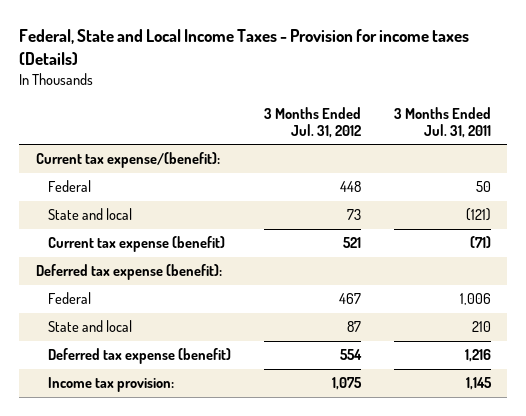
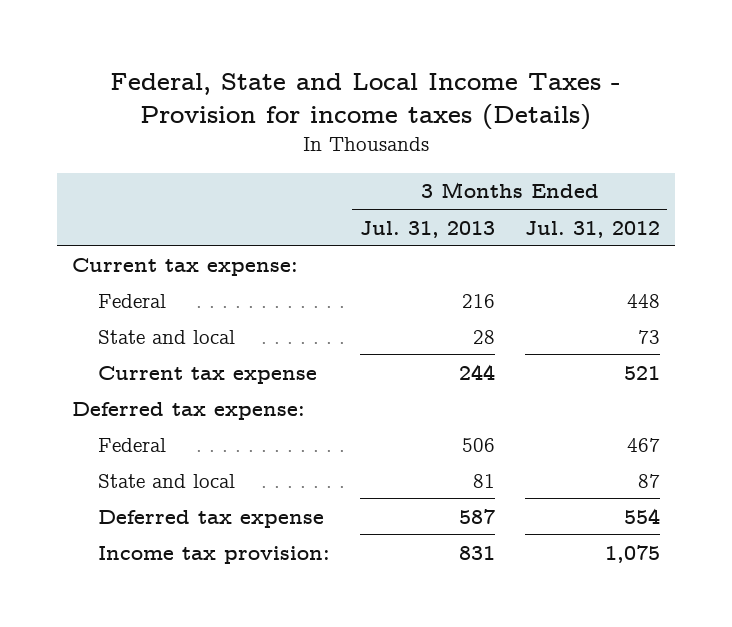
- | 3 Months Ended Jul. 31, 2012 | 3 Months Ended Jul. 31, 2011
+ | 3 Months Ended Jul. 31, 2013 | 3 Months Ended Jul. 31, 2012
- Current tax expense/(benefit):
+ Current tax expense:
- Current tax expense (benefit) | 521 | (71)
- Deferred tax expense (benefit):
+ Current tax expense | 244 | 521
+ Deferred tax expense:
- Deferred tax expense (benefit) | 554 | 1,216
+ Deferred tax expense | 587 | 554

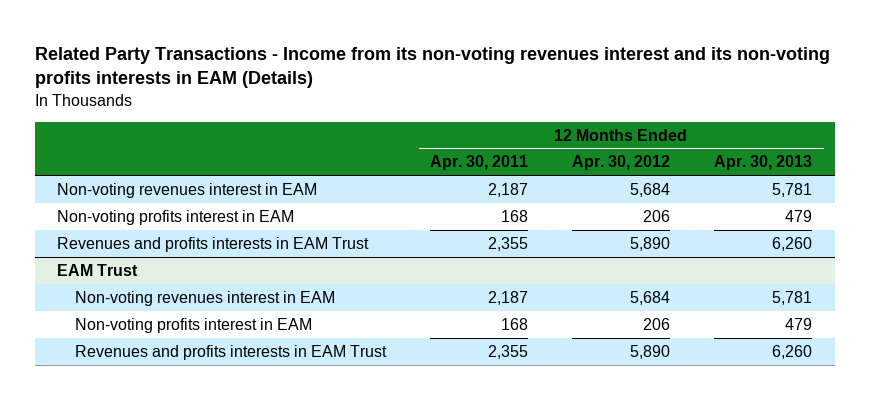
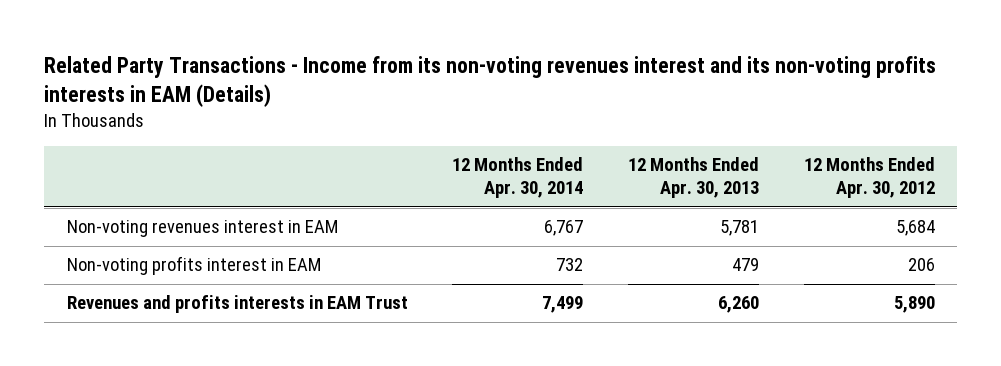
- | 12 Months Ended Apr. 30, 2011 | 12 Months Ended Apr. 30, 2012 | 12 Months Ended Apr. 30, 2013
+ | 12 Months Ended Apr. 30, 2014 | 12 Months Ended Apr. 30, 2013 | 12 Months Ended Apr. 30, 2012
- EAM Trust
- Non-voting revenues interest in EAM | 2,187 | 5,684 | 5,781
- Non-voting profits interest in EAM | 168 | 206 | 479
- Revenues and profits interests in EAM Trust | 2,355 | 5,890 | 6,260

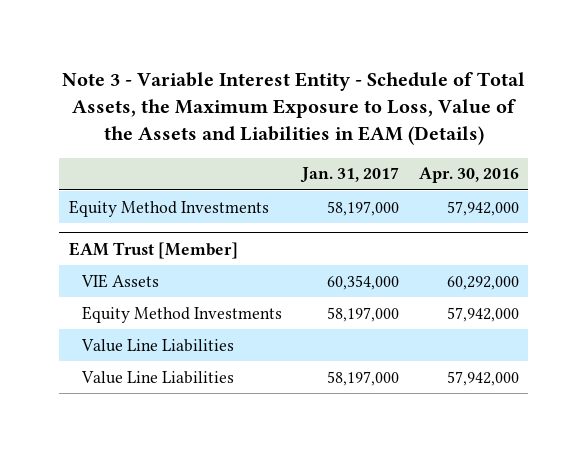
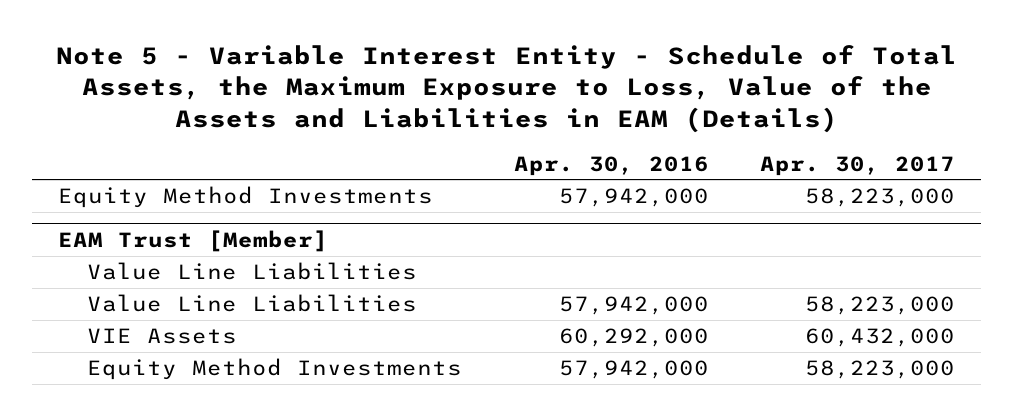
- Note 3 - Variable Interest Entity - Schedule of Total Assets, the Maximum Exposure to Loss, Value of the Assets and Liabilities in EAM (Details)
+ Note 5 - Variable Interest Entity - Schedule of Total Assets, the Maximum Exposure to Loss, Value of the Assets and Liabilities in EAM (Details)
- | Jan. 31, 2017 | Apr. 30, 2016
+ | Apr. 30, 2016 | Apr. 30, 2017
@ EAM Trust [Member]
moved down: VIE Assets | 60,292,000 | 60,432,000
moved down: Equity Method Investments | 57,942,000 | 58,223,000

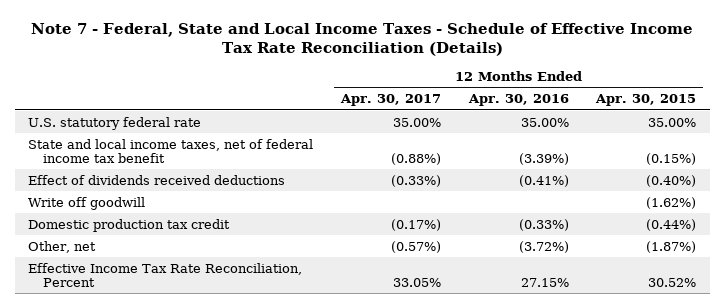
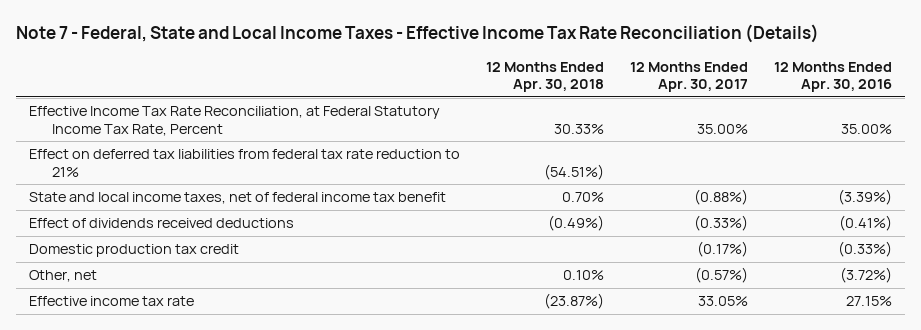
- Note 7 - Federal, State and Local Income Taxes - Schedule of Effective Income Tax Rate Reconciliation (Details)
+ Note 7 - Federal, State and Local Income Taxes - Effective Income Tax Rate Reconciliation (Details)
- | 12 Months Ended Apr. 30, 2017 | 12 Months Ended Apr. 30, 2016 | 12 Months Ended Apr. 30, 2015
+ | 12 Months Ended Apr. 30, 2018 | 12 Months Ended Apr. 30, 2017 | 12 Months Ended Apr. 30, 2016
- U.S. statutory federal rate | 35.00% | 35.00% | 35.00%
+ Effective Income Tax Rate Reconciliation, at Federal Statutory Income Tax Rate, Percent | 30.33% | 35.00% | 35.00%
+ Effect on deferred tax liabilities from federal tax rate reduction to 21% | (54.51%) | |
- Write off goodwill | | | (1.62%)
- Effective Income Tax Rate Reconciliation, Percent | 33.05% | 27.15% | 30.52%
+ Effective income tax rate | (23.87%) | 33.05% | 27.15%

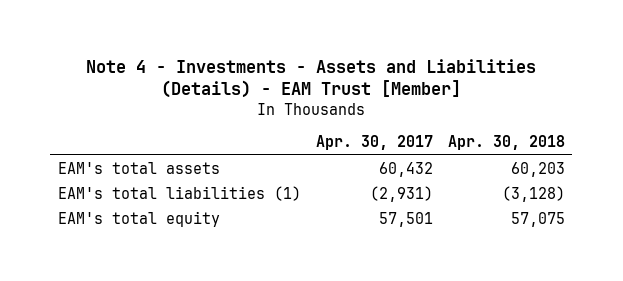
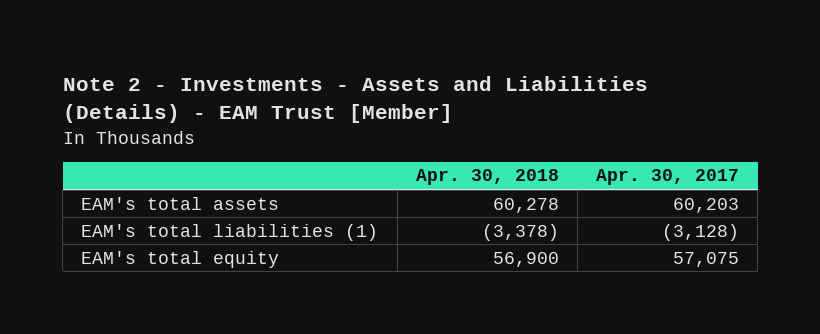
- Note 4 - Investments - Assets and Liabilities (Details) - EAM Trust [Member]
+ Note 2 - Investments - Assets and Liabilities (Details) - EAM Trust [Member]
- | Apr. 30, 2017 | Apr. 30, 2018
+ | Apr. 30, 2018 | Apr. 30, 2017
- EAM's total assets | 60,432 | 60,203
- EAM's total liabilities (1) | (2,931) | (3,128)
- EAM's total equity | 57,501 | 57,075
+ EAM's total assets | 60,278 | 60,203
+ EAM's total liabilities (1) | (3,378) | (3,128)
+ EAM's total equity | 56,900 | 57,075

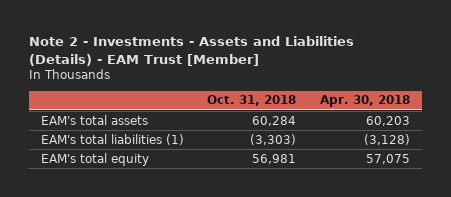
- | Apr. 30, 2018 | Apr. 30, 2017
+ | Oct. 31, 2018 | Apr. 30, 2018
- EAM's total assets | 60,278 | 60,203
- EAM's total liabilities (1) | (3,378) | (3,128)
- EAM's total equity | 56,900 | 57,075
+ EAM's total assets | 60,284 | 60,203
+ EAM's total liabilities (1) | (3,303) | (3,128)
+ EAM's total equity | 56,981 | 57,075

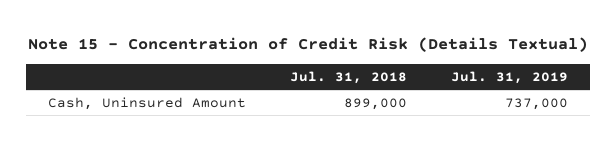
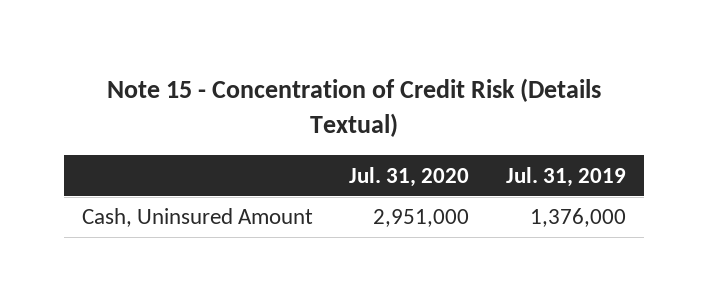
- | Jul. 31, 2018 | Jul. 31, 2019
+ | Jul. 31, 2020 | Jul. 31, 2019
- Cash, Uninsured Amount | 899,000 | 737,000
+ Cash, Uninsured Amount | 2,951,000 | 1,376,000

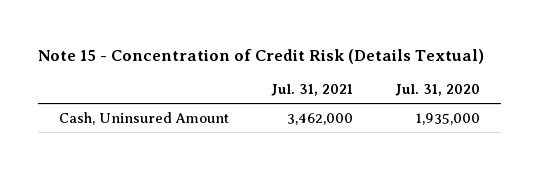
- | Jul. 31, 2020 | Jul. 31, 2019
+ | Jul. 31, 2021 | Jul. 31, 2020
- Cash, Uninsured Amount | 2,951,000 | 1,376,000
+ Cash, Uninsured Amount | 3,462,000 | 1,935,000

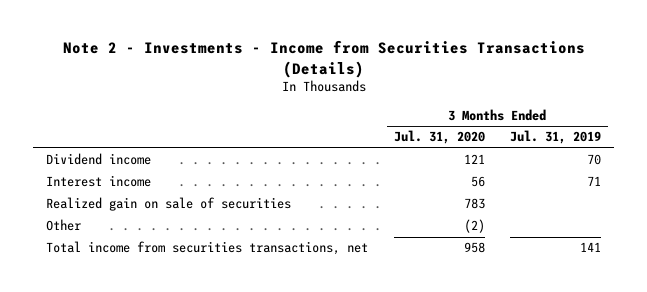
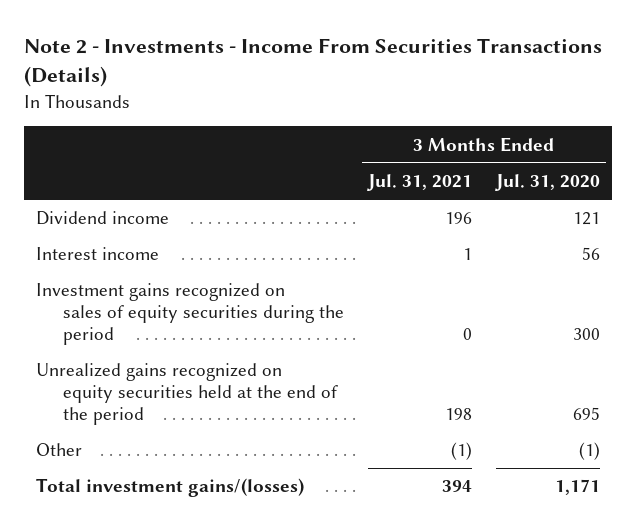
- Note 2 - Investments - Income from Securities Transactions (Details)
+ Note 2 - Investments - Income From Securities Transactions (Details)
- | 3 Months Ended Jul. 31, 2020 | 3 Months Ended Jul. 31, 2019
+ | 3 Months Ended Jul. 31, 2021 | 3 Months Ended Jul. 31, 2020
- Realized gain on sale of securities | 783 |
- Other | (2) |
- Total income from securities transactions, net | 958 | 141
+ Investment gains recognized on sales of equity securities during the period | 0 | 300
+ Unrealized gains recognized on equity securities held at the end of the period | 198 | 695
+ Other | (1) | (1)
+ Total investment gains/(losses) | 394 | 1,171

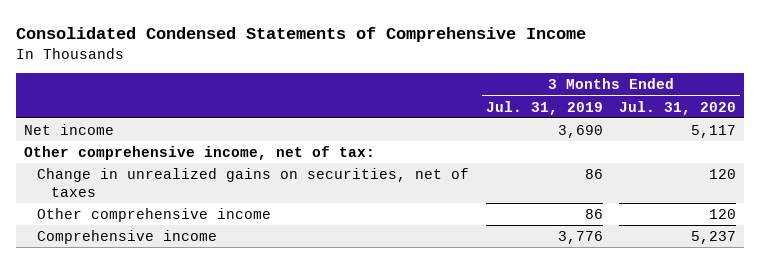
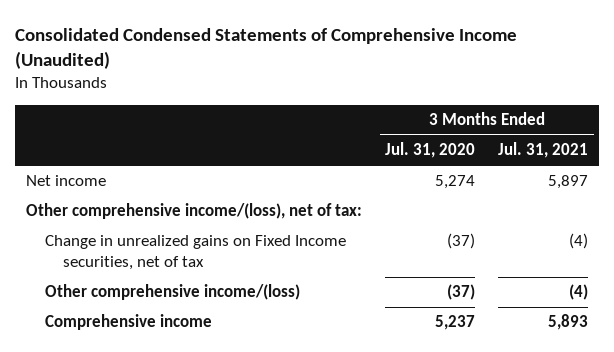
- Consolidated Condensed Statements of Comprehensive Income
+ Consolidated Condensed Statements of Comprehensive Income (Unaudited)
- | 3 Months Ended Jul. 31, 2019 | 3 Months Ended Jul. 31, 2020
+ | 3 Months Ended Jul. 31, 2020 | 3 Months Ended Jul. 31, 2021
- Net income | 3,690 | 5,117
- Other comprehensive income, net of tax:
- Change in unrealized gains on securities, net of taxes | 86 | 120
- Other comprehensive income | 86 | 120
+ Net income | 5,274 | 5,897
+ Other comprehensive income/(loss), net of tax:
+ Change in unrealized gains on Fixed Income securities, net of tax | (37) | (4)
+ Other comprehensive income/(loss) | (37) | (4)

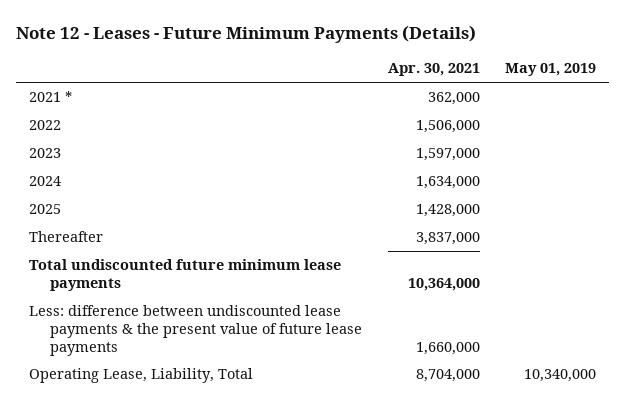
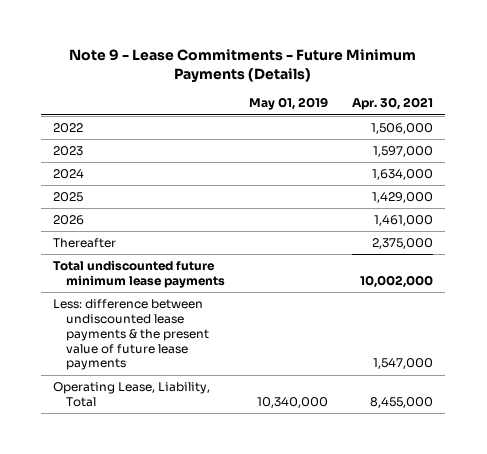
- Note 12 - Leases - Future Minimum Payments (Details)
+ Note 9 - Lease Commitments - Future Minimum Payments (Details)
- | Apr. 30, 2021 | May 01, 2019
+ | May 01, 2019 | Apr. 30, 2021
- 2021 * | 362,000 |
- 2025 | 1,428,000 |
- Thereafter | 3,837,000 |
- Total undiscounted future minimum lease payments | 10,364,000 |
- Less: difference between undiscounted lease payments & the present value of future lease payments | 1,660,000 |
- Operating Lease, Liability, Total | 8,704,000 | 10,340,000
+ 2025 | | 1,429,000
+ 2026 | | 1,461,000
+ Thereafter | | 2,375,000
+ Total undiscounted future minimum lease payments | | 10,002,000
+ Less: difference between undiscounted lease payments & the present value of future lease payments | | 1,547,000
+ Operating Lease, Liability, Total | 10,340,000 | 8,455,000

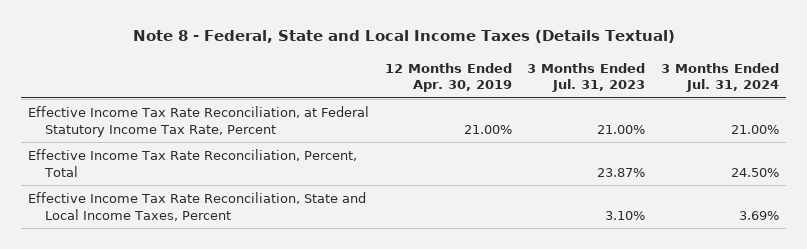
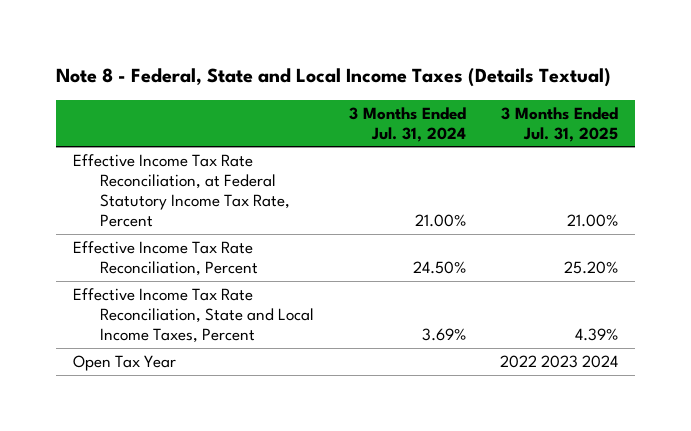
- | 12 Months Ended Apr. 30, 2019 | 3 Months Ended Jul. 31, 2023 | 3 Months Ended Jul. 31, 2024
+ | 3 Months Ended Jul. 31, 2024 | 3 Months Ended Jul. 31, 2025
- Effective Income Tax Rate Reconciliation, Percent, Total | | 23.87% | 24.50%
+ Effective Income Tax Rate Reconciliation, Percent | 24.50% | 25.20%
+ Open Tax Year | | 2022 2023 2024

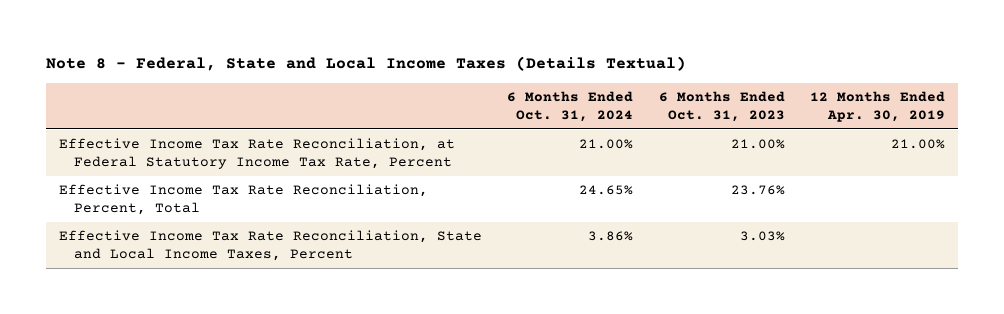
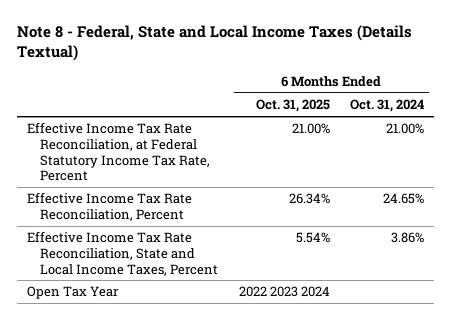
- | 6 Months Ended Oct. 31, 2024 | 6 Months Ended Oct. 31, 2023 | 12 Months Ended Apr. 30, 2019
+ | 6 Months Ended Oct. 31, 2025 | 6 Months Ended Oct. 31, 2024
- Effective Income Tax Rate Reconciliation, Percent, Total | 24.65% | 23.76% |
+ Effective Income Tax Rate Reconciliation, Percent | 26.34% | 24.65%
+ Open Tax Year | 2022 2023 2024 |

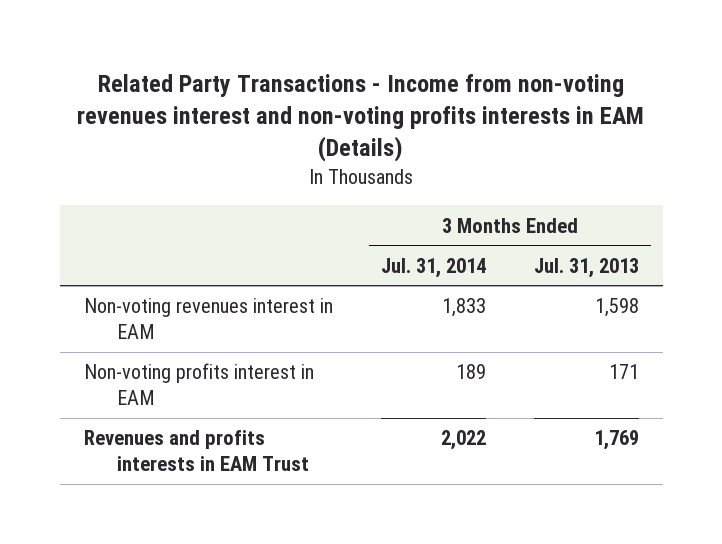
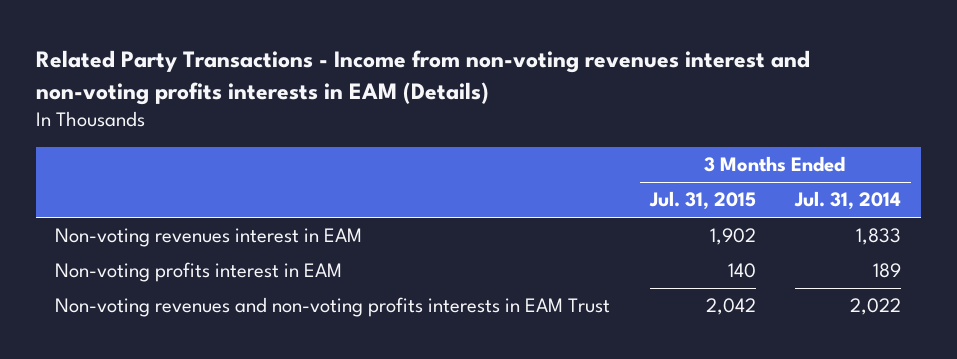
- | 3 Months Ended Jul. 31, 2014 | 3 Months Ended Jul. 31, 2013
+ | 3 Months Ended Jul. 31, 2015 | 3 Months Ended Jul. 31, 2014
- Revenues and profits interests in EAM Trust | 2,022 | 1,769
+ Non-voting revenues and non-voting profits interests in EAM Trust | 2,042 | 2,022

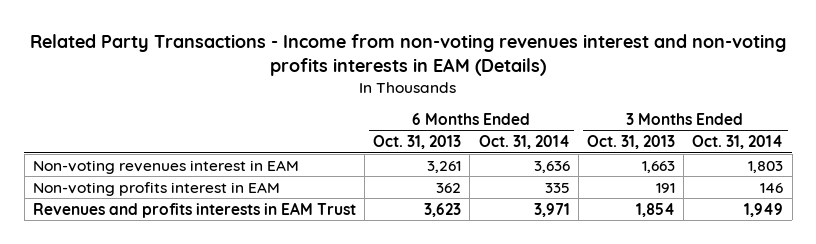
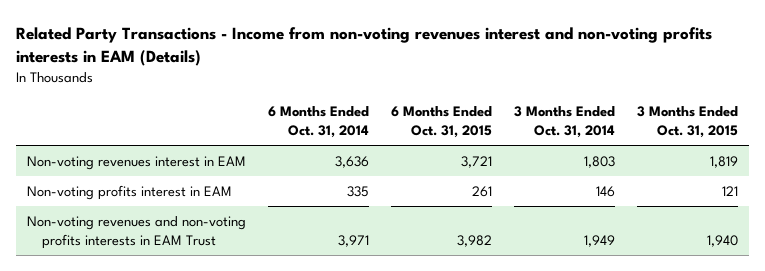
- | 6 Months Ended Oct. 31, 2013 | 6 Months Ended Oct. 31, 2014 | 3 Months Ended Oct. 31, 2013 | 3 Months Ended Oct. 31, 2014
+ | 6 Months Ended Oct. 31, 2014 | 6 Months Ended Oct. 31, 2015 | 3 Months Ended Oct. 31, 2014 | 3 Months Ended Oct. 31, 2015
- Revenues and profits interests in EAM Trust | 3,623 | 3,971 | 1,854 | 1,949
+ Non-voting revenues and non-voting profits interests in EAM Trust | 3,971 | 3,982 | 1,949 | 1,940

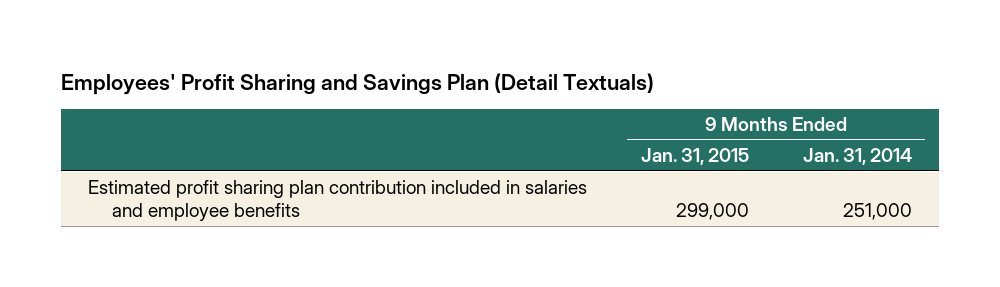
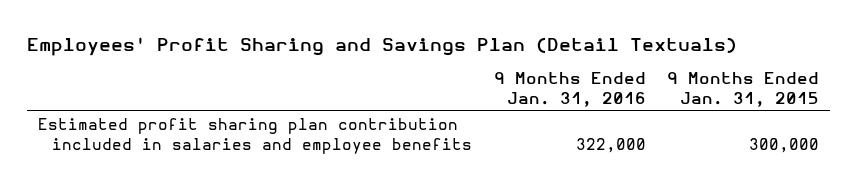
- | 9 Months Ended Jan. 31, 2015 | 9 Months Ended Jan. 31, 2014
+ | 9 Months Ended Jan. 31, 2016 | 9 Months Ended Jan. 31, 2015
- Estimated profit sharing plan contribution included in salaries and employee benefits | 299,000 | 251,000
+ Estimated profit sharing plan contribution included in salaries and employee benefits | 322,000 | 300,000

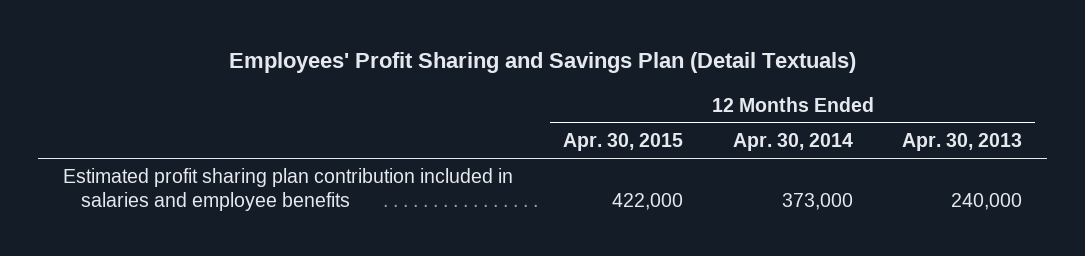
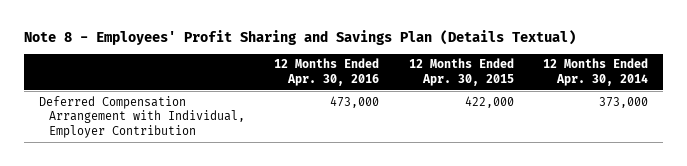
- Employees' Profit Sharing and Savings Plan (Detail Textuals)
+ Note 8 - Employees' Profit Sharing and Savings Plan (Details Textual)
- | 12 Months Ended Apr. 30, 2015 | 12 Months Ended Apr. 30, 2014 | 12 Months Ended Apr. 30, 2013
+ | 12 Months Ended Apr. 30, 2016 | 12 Months Ended Apr. 30, 2015 | 12 Months Ended Apr. 30, 2014
- Estimated profit sharing plan contribution included in salaries and employee benefits | 422,000 | 373,000 | 240,000
+ Deferred Compensation Arrangement with Individual, Employer Contribution | 473,000 | 422,000 | 373,000

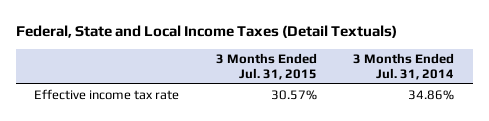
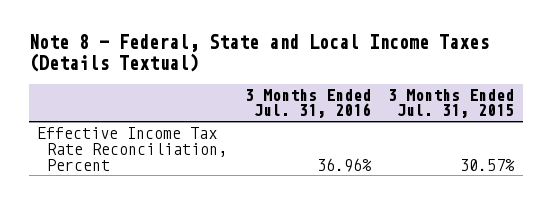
- Federal, State and Local Income Taxes (Detail Textuals)
+ Note 8 - Federal, State and Local Income Taxes (Details Textual)
- | 3 Months Ended Jul. 31, 2015 | 3 Months Ended Jul. 31, 2014
+ | 3 Months Ended Jul. 31, 2016 | 3 Months Ended Jul. 31, 2015
- Effective income tax rate | 30.57% | 34.86%
+ Effective Income Tax Rate Reconciliation, Percent | 36.96% | 30.57%

